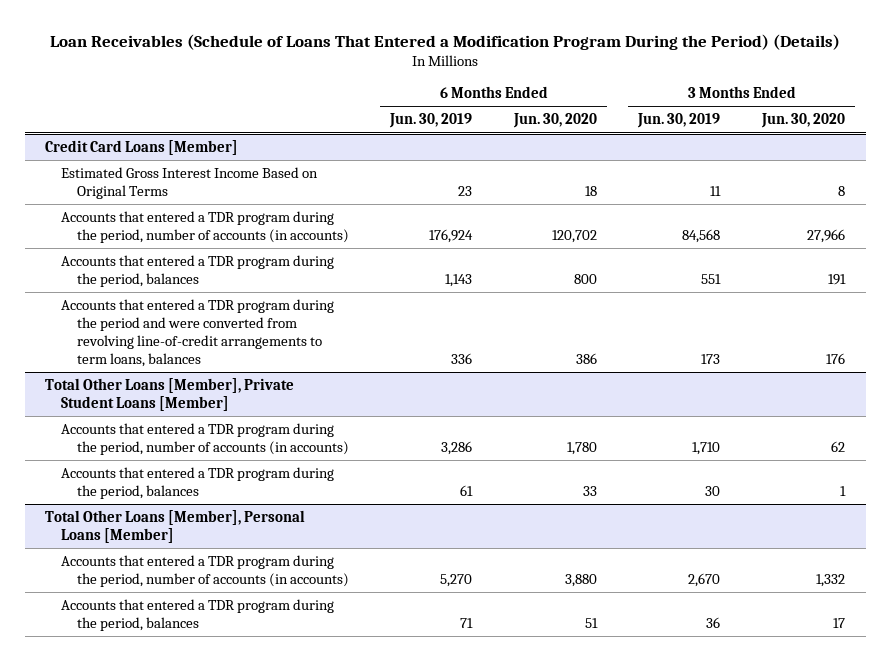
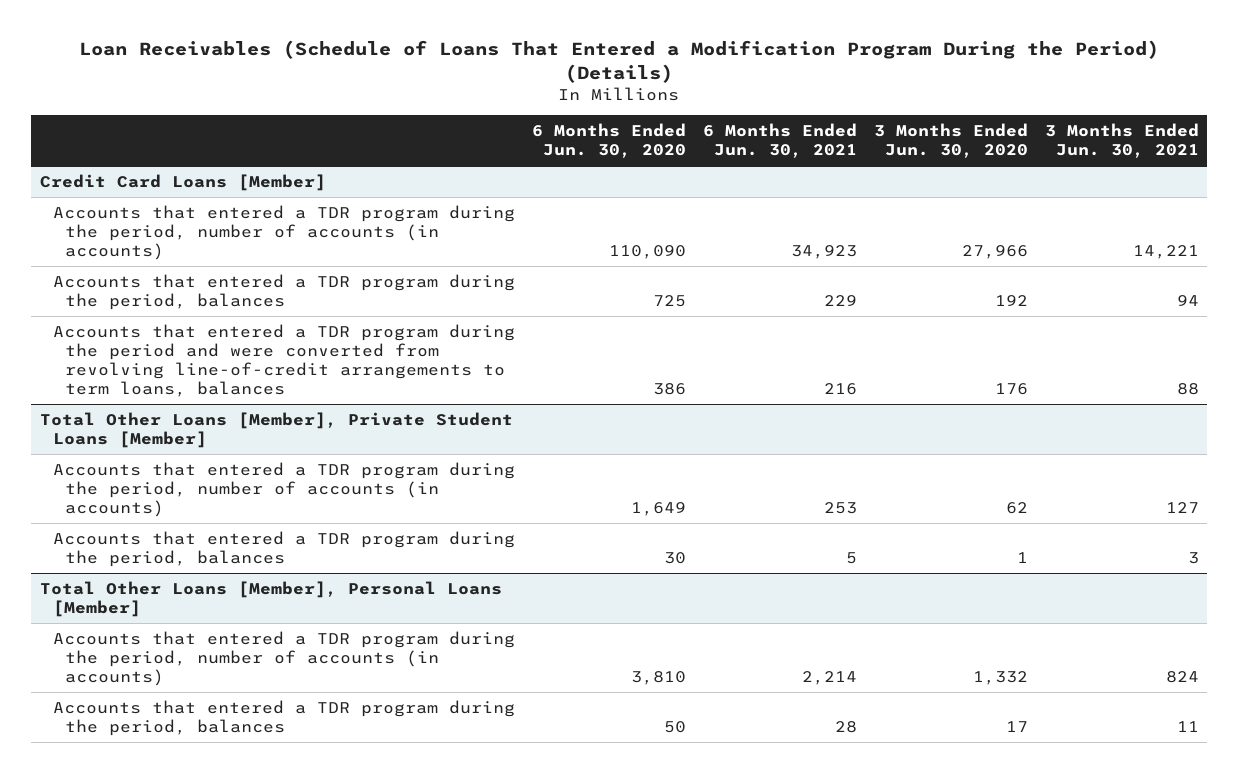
- | 6 Months Ended Jun. 30, 2019 | 6 Months Ended Jun. 30, 2020 | 3 Months Ended Jun. 30, 2019 | 3 Months Ended Jun. 30, 2020
+ | 6 Months Ended Jun. 30, 2020 | 6 Months Ended Jun. 30, 2021 | 3 Months Ended Jun. 30, 2020 | 3 Months Ended Jun. 30, 2021
@ Credit Card Loans [Member]
- Estimated Gross Interest Income Based on Original Terms | 23 | 18 | 11 | 8
- Accounts that entered a TDR program during the period, number of accounts (in accounts) | 176,924 | 120,702 | 84,568 | 27,966
- Accounts that entered a TDR program during the period, balances | 1,143 | 800 | 551 | 191
+ Accounts that entered a TDR program during the period, number of accounts (in accounts) | 110,090 | 34,923 | 27,966 | 14,221
+ Accounts that entered a TDR program during the period, balances | 725 | 229 | 192 | 94
@ Total Other Loans [Member], Private Student Loans [Member]
- Accounts that entered a TDR program during the period, number of accounts (in accounts) | 3,286 | 1,780 | 1,710 | 62
- Accounts that entered a TDR program during the period, balances | 61 | 33 | 30 | 1
+ Accounts that entered a TDR program during the period, number of accounts (in accounts) | 1,649 | 253 | 62 | 127
+ Accounts that entered a TDR program during the period, balances | 30 | 5 | 1 | 3
@ Total Other Loans [Member], Personal Loans [Member]
- Accounts that entered a TDR program during the period, number of accounts (in accounts) | 5,270 | 3,880 | 2,670 | 1,332
- Accounts that entered a TDR program during the period, balances | 71 | 51 | 36 | 17
+ Accounts that entered a TDR program during the period, number of accounts (in accounts) | 3,810 | 2,214 | 1,332 | 824
+ Accounts that entered a TDR program during the period, balances | 50 | 28 | 17 | 11

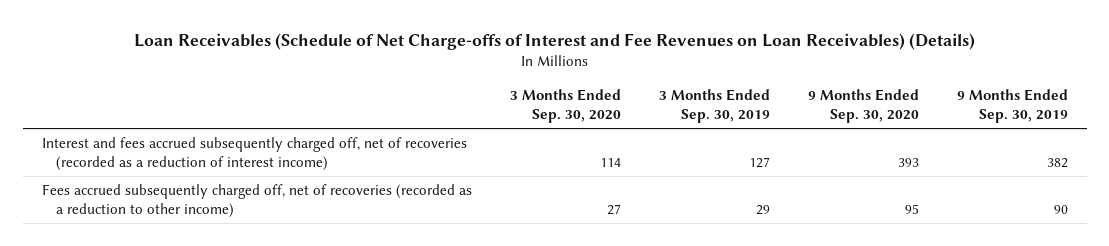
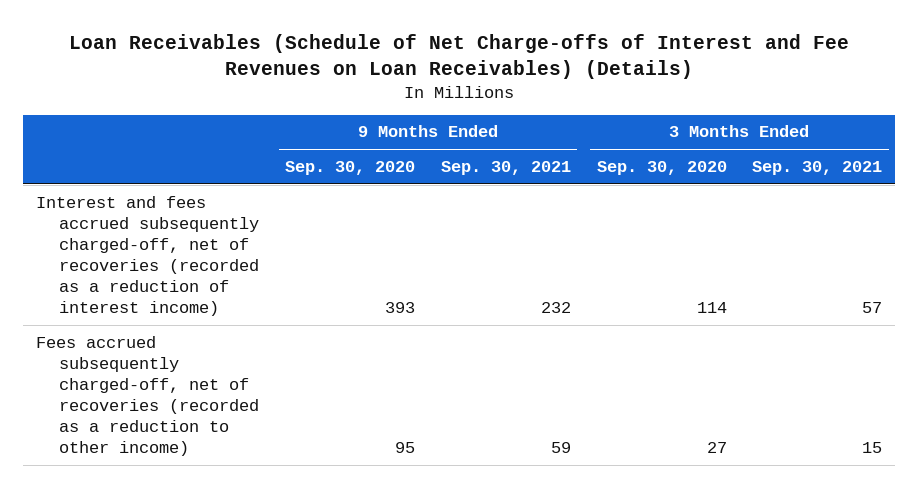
- | 3 Months Ended Sep. 30, 2020 | 3 Months Ended Sep. 30, 2019 | 9 Months Ended Sep. 30, 2020 | 9 Months Ended Sep. 30, 2019
+ | 9 Months Ended Sep. 30, 2020 | 9 Months Ended Sep. 30, 2021 | 3 Months Ended Sep. 30, 2020 | 3 Months Ended Sep. 30, 2021
- Interest and fees accrued subsequently charged off, net of recoveries (recorded as a reduction of interest income) | 114 | 127 | 393 | 382
- Fees accrued subsequently charged off, net of recoveries (recorded as a reduction to other income) | 27 | 29 | 95 | 90
+ Interest and fees accrued subsequently charged-off, net of recoveries (recorded as a reduction of interest income) | 393 | 232 | 114 | 57
+ Fees accrued subsequently charged-off, net of recoveries (recorded as a reduction to other income) | 95 | 59 | 27 | 15

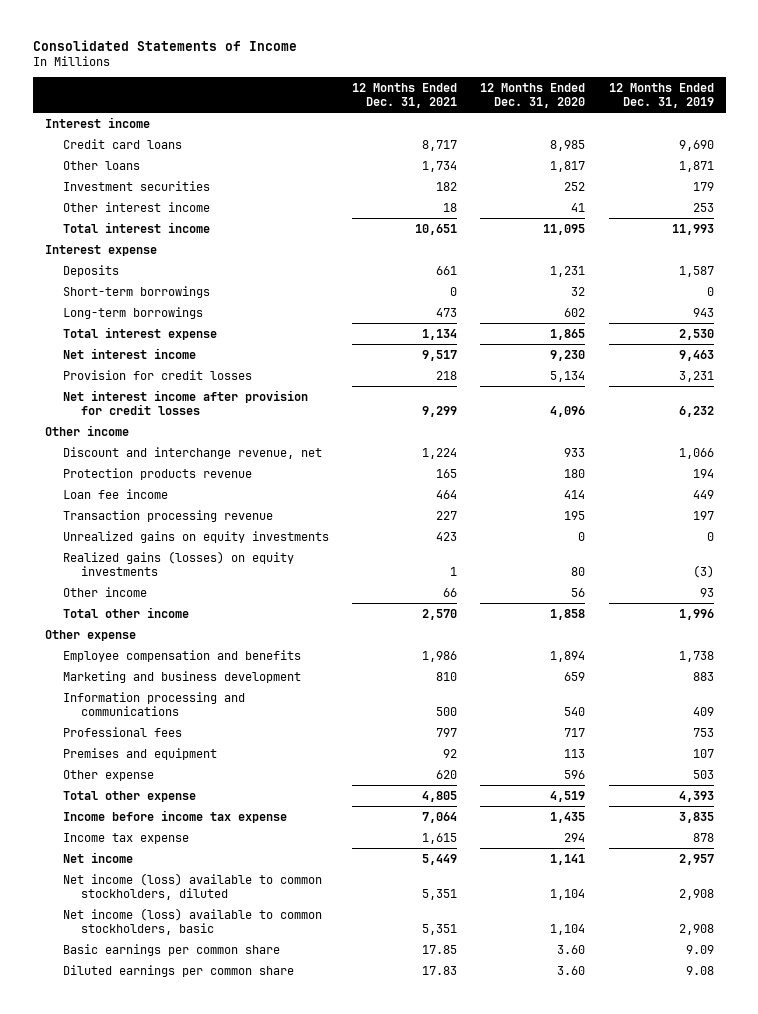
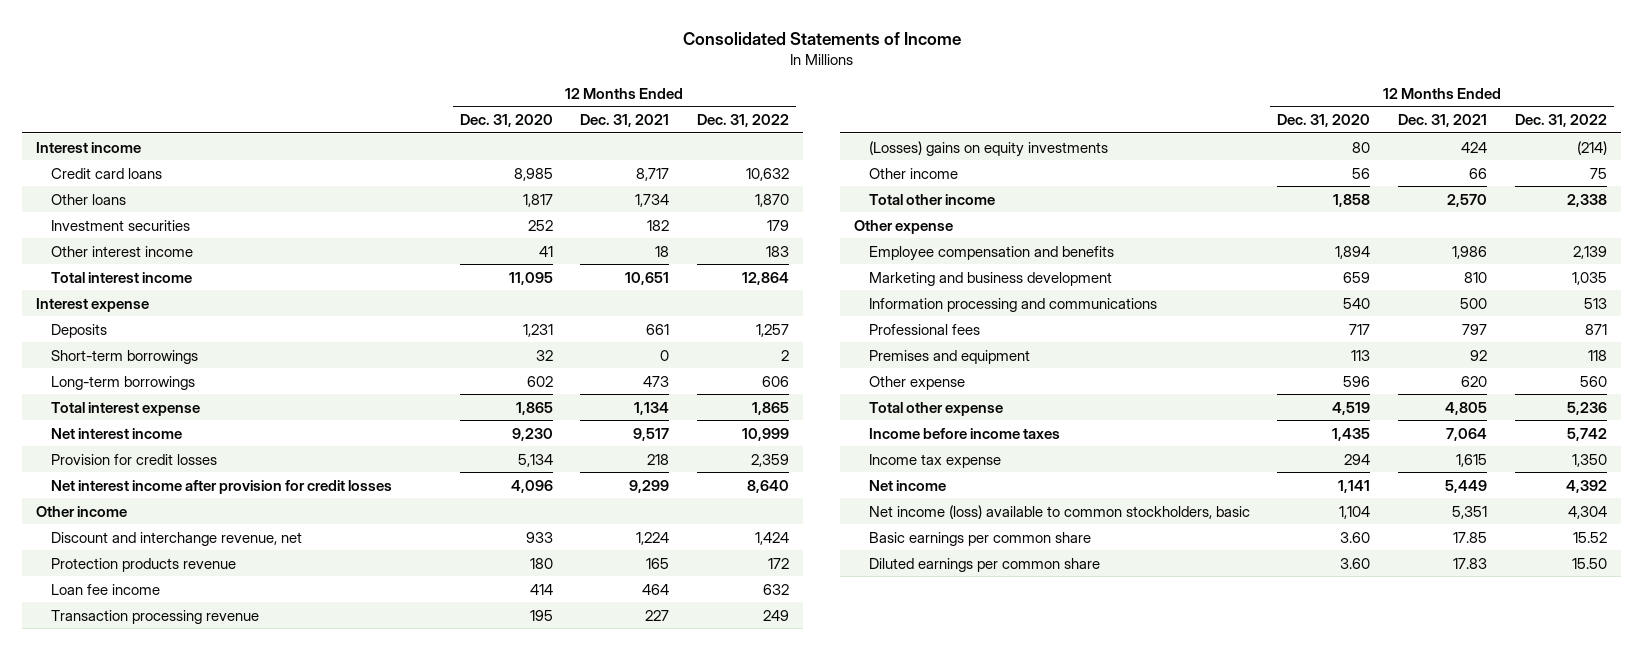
- | 12 Months Ended Dec. 31, 2021 | 12 Months Ended Dec. 31, 2020 | 12 Months Ended Dec. 31, 2019
+ | 12 Months Ended Dec. 31, 2020 | 12 Months Ended Dec. 31, 2021 | 12 Months Ended Dec. 31, 2022
- Unrealized gains on equity investments | 423 | 0 | 0
- Realized gains (losses) on equity investments | 1 | 80 | (3)
+ (Losses) gains on equity investments | 80 | 424 | (214)
- Income before income tax expense | 7,064 | 1,435 | 3,835
+ Income before income taxes | 1,435 | 7,064 | 5,742
- Net income (loss) available to common stockholders, diluted | 5,351 | 1,104 | 2,908

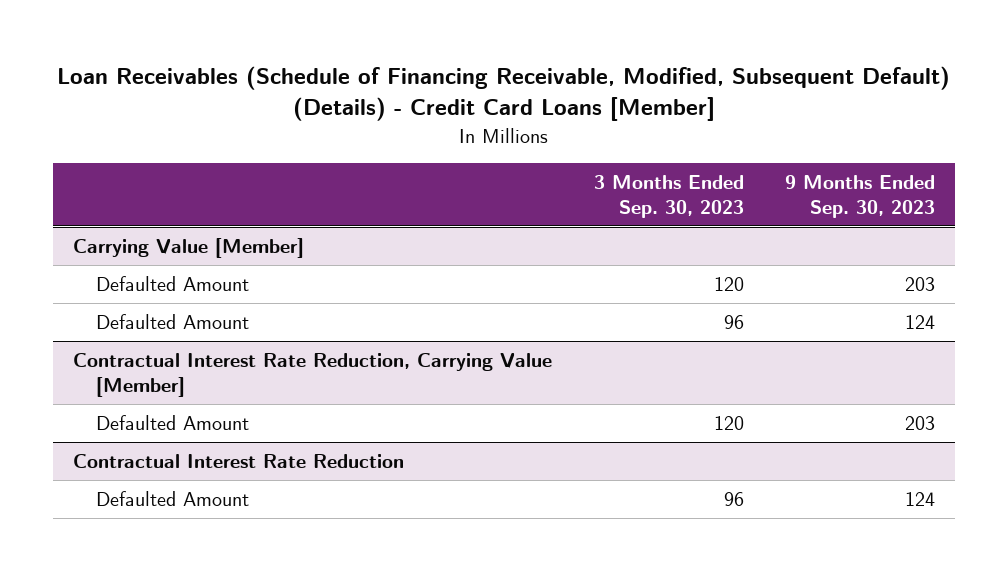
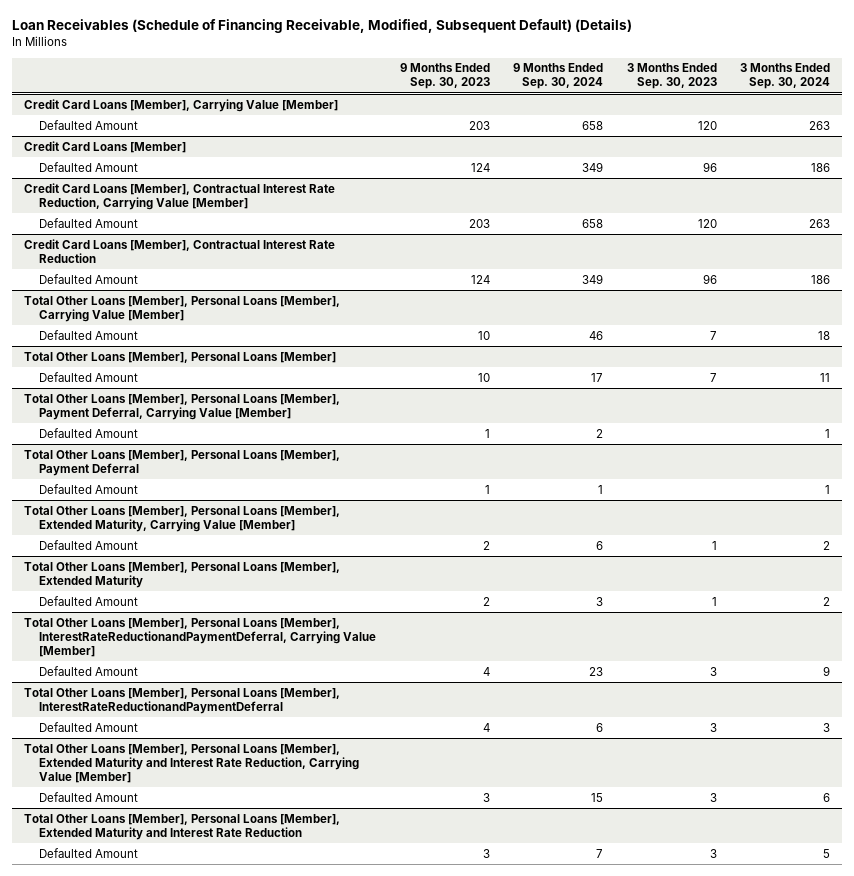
- Loan Receivables (Schedule of Financing Receivable, Modified, Subsequent Default) (Details) - Credit Card Loans [Member]
+ Loan Receivables (Schedule of Financing Receivable, Modified, Subsequent Default) (Details)
- | 3 Months Ended Sep. 30, 2023 | 9 Months Ended Sep. 30, 2023
+ | 9 Months Ended Sep. 30, 2023 | 9 Months Ended Sep. 30, 2024 | 3 Months Ended Sep. 30, 2023 | 3 Months Ended Sep. 30, 2024
- Carrying Value [Member]
+ Credit Card Loans [Member], Carrying Value [Member]
+ Credit Card Loans [Member]
- Contractual Interest Rate Reduction, Carrying Value [Member]
+ Credit Card Loans [Member], Contractual Interest Rate Reduction, Carrying Value [Member]
- Contractual Interest Rate Reduction
+ Credit Card Loans [Member], Contractual Interest Rate Reduction
+ Total Other Loans [Member], Personal Loans [Member], Carrying Value [Member]
+ Defaulted Amount | 10 | 46 | 7 | 18
+ Total Other Loans [Member], Personal Loans [Member]
+ Defaulted Amount | 10 | 17 | 7 | 11
+ Total Other Loans [Member], Personal Loans [Member], Payment Deferral, Carrying Value [Member]
+ Defaulted Amount | 1 | 2 | | 1
+ Total Other Loans [Member], Personal Loans [Member], Payment Deferral
+ Defaulted Amount | 1 | 1 | | 1
+ Total Other Loans [Member], Personal Loans [Member], Extended Maturity, Carrying Value [Member]
+ Defaulted Amount | 2 | 6 | 1 | 2
+ Total Other Loans [Member], Personal Loans [Member], Extended Maturity
+ Defaulted Amount | 2 | 3 | 1 | 2
+ Total Other Loans [Member], Personal Loans [Member], InterestRateReductionandPaymentDeferral, Carrying Value [Member]
+ Defaulted Amount | 4 | 23 | 3 | 9
+ Total Other Loans [Member], Personal Loans [Member], InterestRateReductionandPaymentDeferral
+ Defaulted Amount | 4 | 6 | 3 | 3
+ Total Other Loans [Member], Personal Loans [Member], Extended Maturity and Interest Rate Reduction, Carrying Value [Member]
+ Defaulted Amount | 3 | 15 | 3 | 6
+ Total Other Loans [Member], Personal Loans [Member], Extended Maturity and Interest Rate Reduction
+ Defaulted Amount | 3 | 7 | 3 | 5

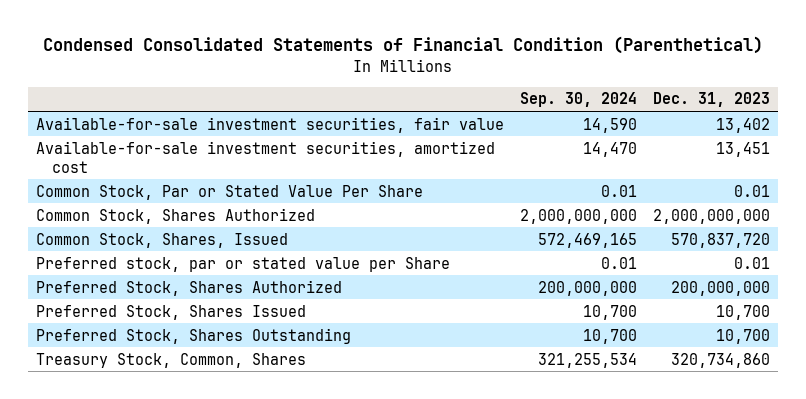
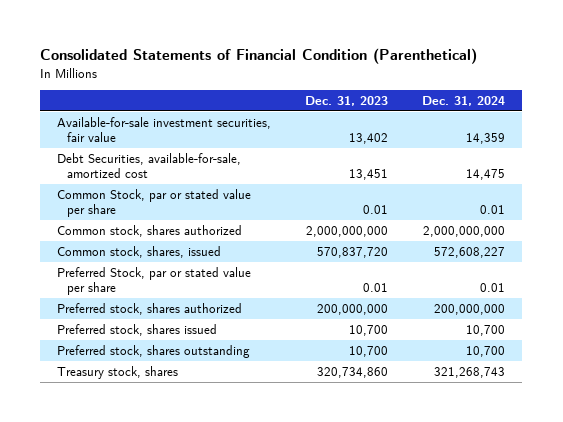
- Condensed Consolidated Statements of Financial Condition (Parenthetical)
+ Consolidated Statements of Financial Condition (Parenthetical)
- | Sep. 30, 2024 | Dec. 31, 2023
+ | Dec. 31, 2023 | Dec. 31, 2024
- Available-for-sale investment securities, amortized cost | 14,470 | 13,451
- Common Stock, Par or Stated Value Per Share | 0.01 | 0.01
- Common Stock, Shares Authorized | 2,000,000,000 | 2,000,000,000
- Common Stock, Shares, Issued | 572,469,165 | 570,837,720
- Preferred stock, par or stated value per Share | 0.01 | 0.01
- Preferred Stock, Shares Authorized | 200,000,000 | 200,000,000
- Preferred Stock, Shares Issued | 10,700 | 10,700
- Preferred Stock, Shares Outstanding | 10,700 | 10,700
- Treasury Stock, Common, Shares | 321,255,534 | 320,734,860
+ Debt Securities, available-for-sale, amortized cost | 13,451 | 14,475
+ Common Stock, par or stated value per share | 0.01 | 0.01
+ Common stock, shares authorized | 2,000,000,000 | 2,000,000,000
+ Common stock, shares, issued | 570,837,720 | 572,608,227
+ Preferred Stock, par or stated value per share | 0.01 | 0.01
+ Preferred stock, shares authorized | 200,000,000 | 200,000,000
+ Preferred stock, shares issued | 10,700 | 10,700
+ Preferred stock, shares outstanding | 10,700 | 10,700
+ Treasury stock, shares | 320,734,860 | 321,268,743

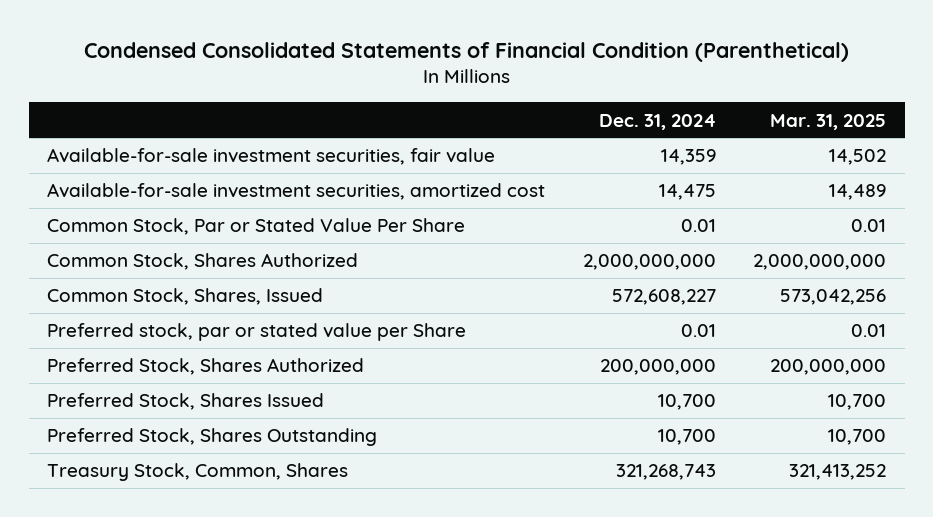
- Consolidated Statements of Financial Condition (Parenthetical)
+ Condensed Consolidated Statements of Financial Condition (Parenthetical)
- | Dec. 31, 2023 | Dec. 31, 2024
+ | Dec. 31, 2024 | Mar. 31, 2025
- Debt Securities, available-for-sale, amortized cost | 13,451 | 14,475
- Common Stock, par or stated value per share | 0.01 | 0.01
- Common stock, shares authorized | 2,000,000,000 | 2,000,000,000
- Common stock, shares, issued | 570,837,720 | 572,608,227
- Preferred Stock, par or stated value per share | 0.01 | 0.01
- Preferred stock, shares authorized | 200,000,000 | 200,000,000
- Preferred stock, shares issued | 10,700 | 10,700
- Preferred stock, shares outstanding | 10,700 | 10,700
- Treasury stock, shares | 320,734,860 | 321,268,743
+ Available-for-sale investment securities, amortized cost | 14,475 | 14,489
+ Common Stock, Par or Stated Value Per Share | 0.01 | 0.01
+ Common Stock, Shares Authorized | 2,000,000,000 | 2,000,000,000
+ Common Stock, Shares, Issued | 572,608,227 | 573,042,256
+ Preferred stock, par or stated value per Share | 0.01 | 0.01
+ Preferred Stock, Shares Authorized | 200,000,000 | 200,000,000
+ Preferred Stock, Shares Issued | 10,700 | 10,700
+ Preferred Stock, Shares Outstanding | 10,700 | 10,700
+ Treasury Stock, Common, Shares | 321,268,743 | 321,413,252

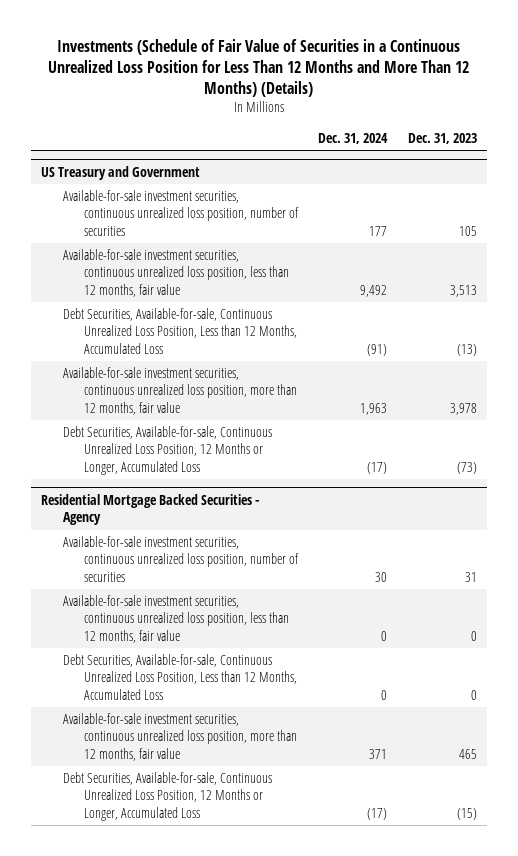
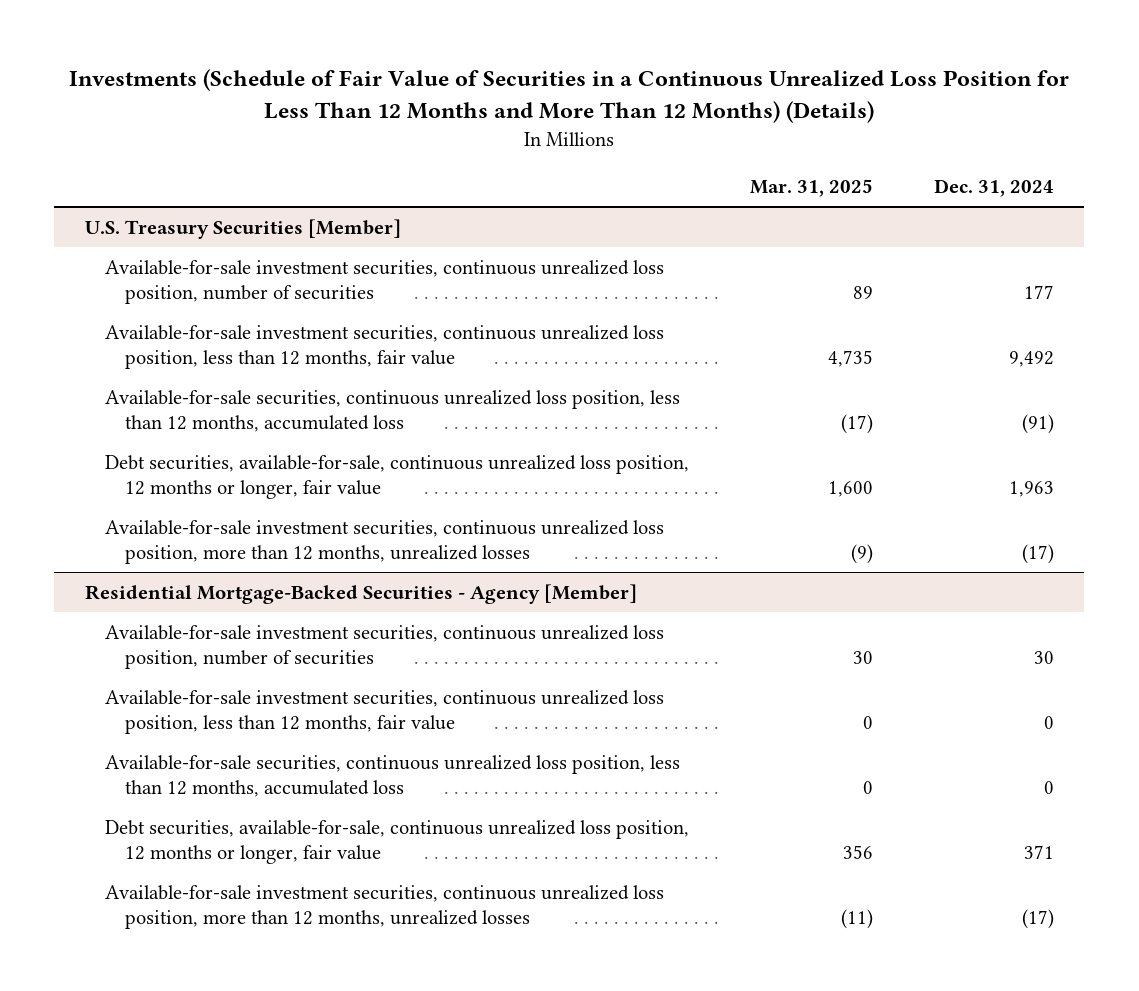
- | Dec. 31, 2024 | Dec. 31, 2023
+ | Mar. 31, 2025 | Dec. 31, 2024
- US Treasury and Government
+ U.S. Treasury Securities [Member]
- Debt Securities, Available-for-sale, Continuous Unrealized Loss Position, Less than 12 Months, Accumulated Loss | (91) | (13)
- Available-for-sale investment securities, continuous unrealized loss position, more than 12 months, fair value | 1,963 | 3,978
- Debt Securities, Available-for-sale, Continuous Unrealized Loss Position, 12 Months or Longer, Accumulated Loss | (17) | (73)
- Residential Mortgage Backed Securities - Agency
+ Available-for-sale securities, continuous unrealized loss position, less than 12 months, accumulated loss | (17) | (91)
+ Debt securities, available-for-sale, continuous unrealized loss position, 12 months or longer, fair value | 1,600 | 1,963
+ Available-for-sale investment securities, continuous unrealized loss position, more than 12 months, unrealized losses | (9) | (17)
+ Residential Mortgage-Backed Securities - Agency [Member]
- Debt Securities, Available-for-sale, Continuous Unrealized Loss Position, Less than 12 Months, Accumulated Loss | 0 | 0
- Available-for-sale investment securities, continuous unrealized loss position, more than 12 months, fair value | 371 | 465
- Debt Securities, Available-for-sale, Continuous Unrealized Loss Position, 12 Months or Longer, Accumulated Loss | (17) | (15)
+ Available-for-sale securities, continuous unrealized loss position, less than 12 months, accumulated loss | 0 | 0
+ Debt securities, available-for-sale, continuous unrealized loss position, 12 months or longer, fair value | 356 | 371
+ Available-for-sale investment securities, continuous unrealized loss position, more than 12 months, unrealized losses | (11) | (17)

